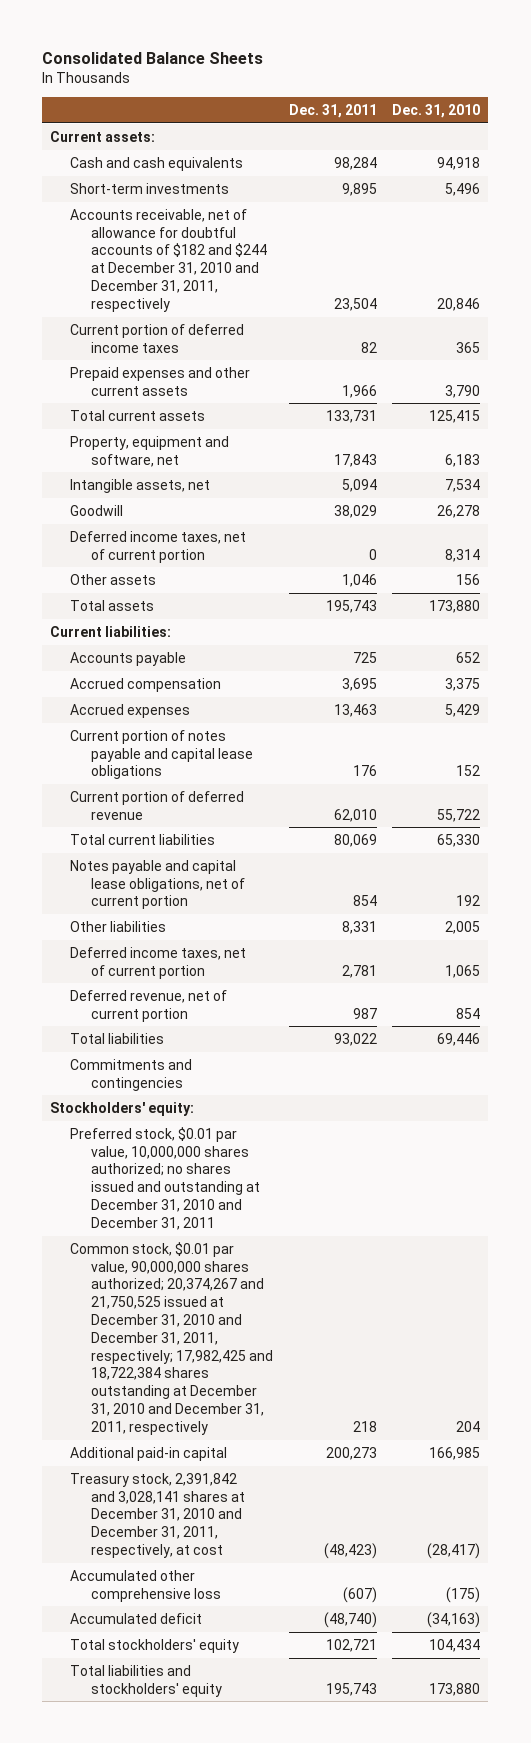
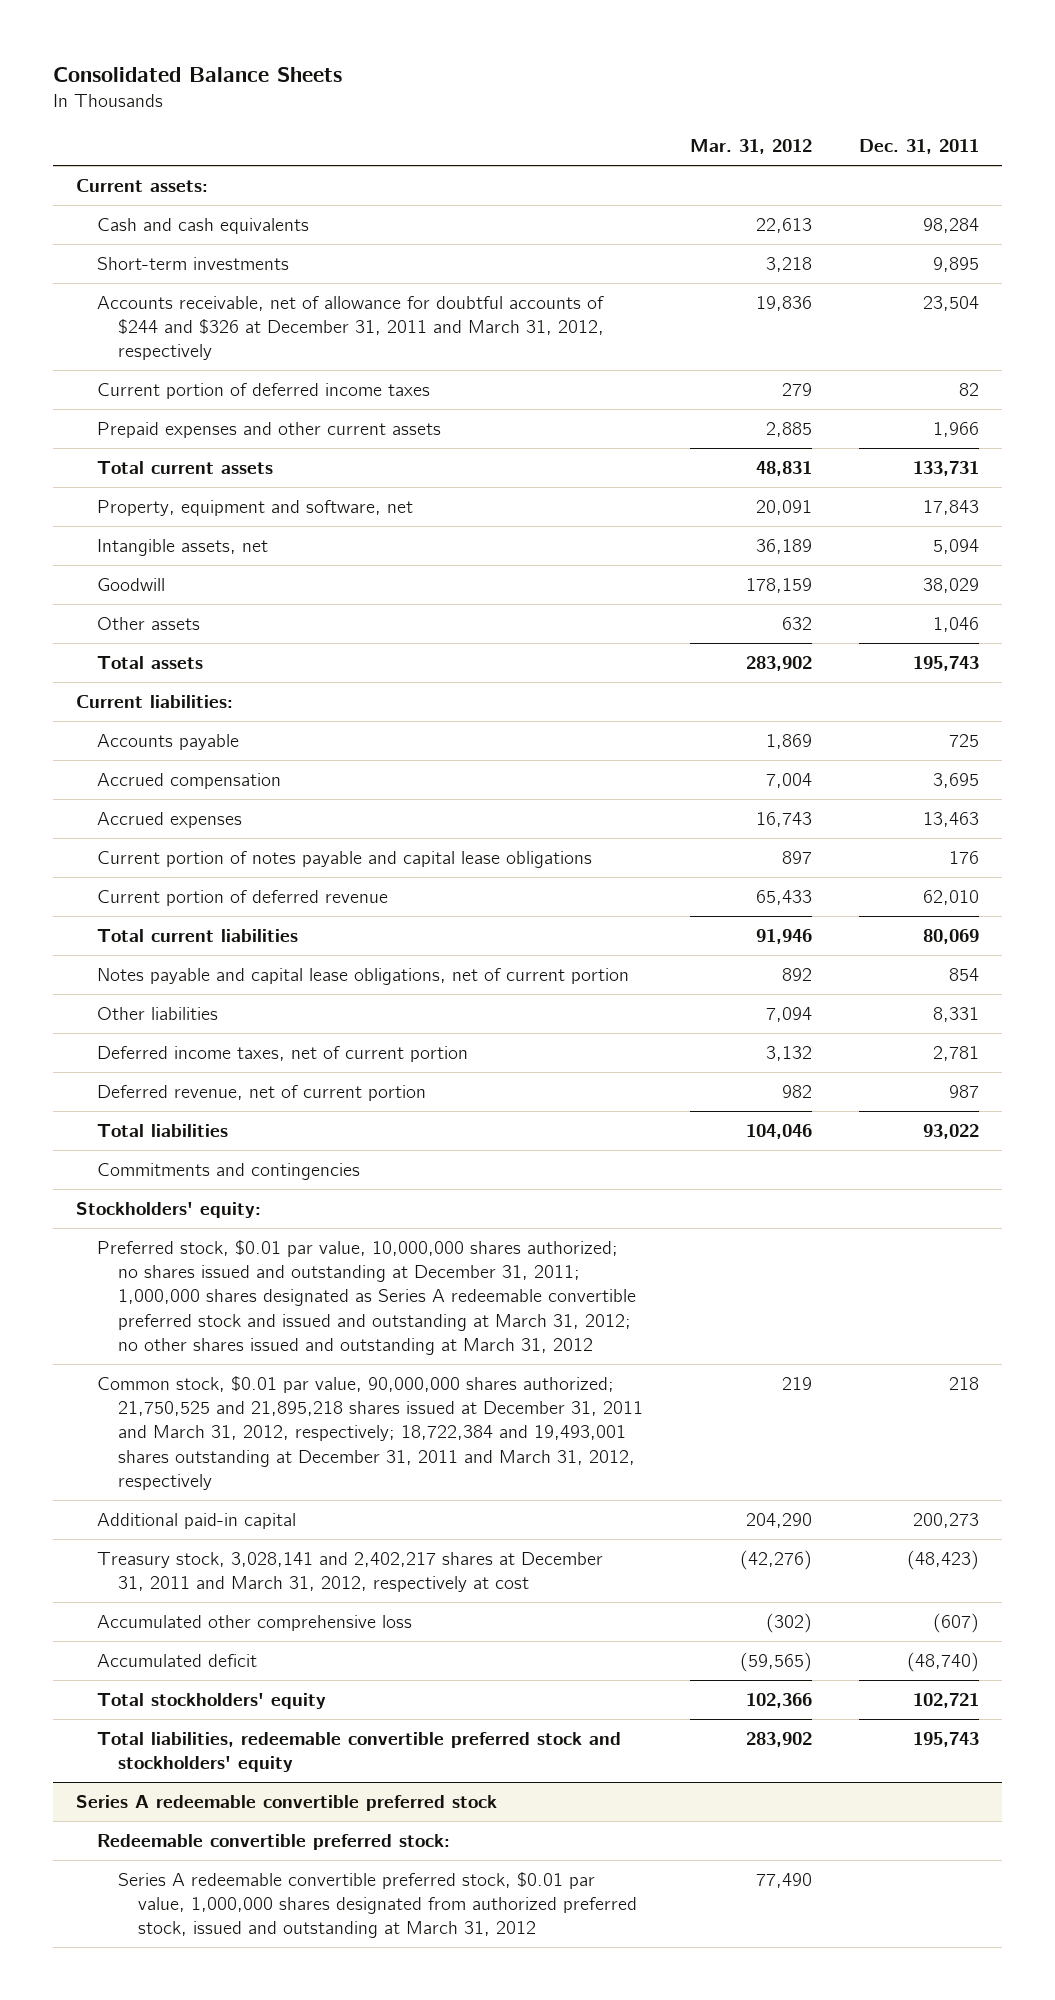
- | Dec. 31, 2011 | Dec. 31, 2010
+ | Mar. 31, 2012 | Dec. 31, 2011
- Accounts receivable, net of allowance for doubtful accounts of $182 and $244 at December 31, 2010 and December 31, 2011, respectively | 23,504 | 20,846
+ Accounts receivable, net of allowance for doubtful accounts of $244 and $326 at December 31, 2011 and March 31, 2012, respectively | 19,836 | 23,504
- Deferred income taxes, net of current portion | 0 | 8,314
- Preferred stock, $0.01 par value, 10,000,000 shares authorized; no shares issued and outstanding at December 31, 2010 and December 31, 2011
- Common stock, $0.01 par value, 90,000,000 shares authorized; 20,374,267 and 21,750,525 issued at December 31, 2010 and December 31, 2011, respectively; 17,982,425 and 18,722,384 shares outstanding at December 31, 2010 and December 31, 2011, respectively | 218 | 204
+ Preferred stock, $0.01 par value, 10,000,000 shares authorized; no shares issued and outstanding at December 31, 2011; 1,000,000 shares designated as Series A redeemable convertible preferred stock and issued and outstanding at March 31, 2012; no other shares issued and outstanding at March 31, 2012
+ Common stock, $0.01 par value, 90,000,000 shares authorized; 21,750,525 and 21,895,218 shares issued at December 31, 2011 and March 31, 2012, respectively; 18,722,384 and 19,493,001 shares outstanding at December 31, 2011 and March 31, 2012, respectively | 219 | 218
- Treasury stock, 2,391,842 and 3,028,141 shares at December 31, 2010 and December 31, 2011, respectively, at cost | (48,423) | (28,417)
+ Treasury stock, 3,028,141 and 2,402,217 shares at December 31, 2011 and March 31, 2012, respectively at cost | (42,276) | (48,423)
- Total liabilities and stockholders' equity | 195,743 | 173,880
+ Total liabilities, redeemable convertible preferred stock and stockholders' equity | 283,902 | 195,743
+ Series A redeemable convertible preferred stock
+ Redeemable convertible preferred stock:
+ Series A redeemable convertible preferred stock, $0.01 par value, 1,000,000 shares designated from authorized preferred stock, issued and outstanding at March 31, 2012 | 77,490 |

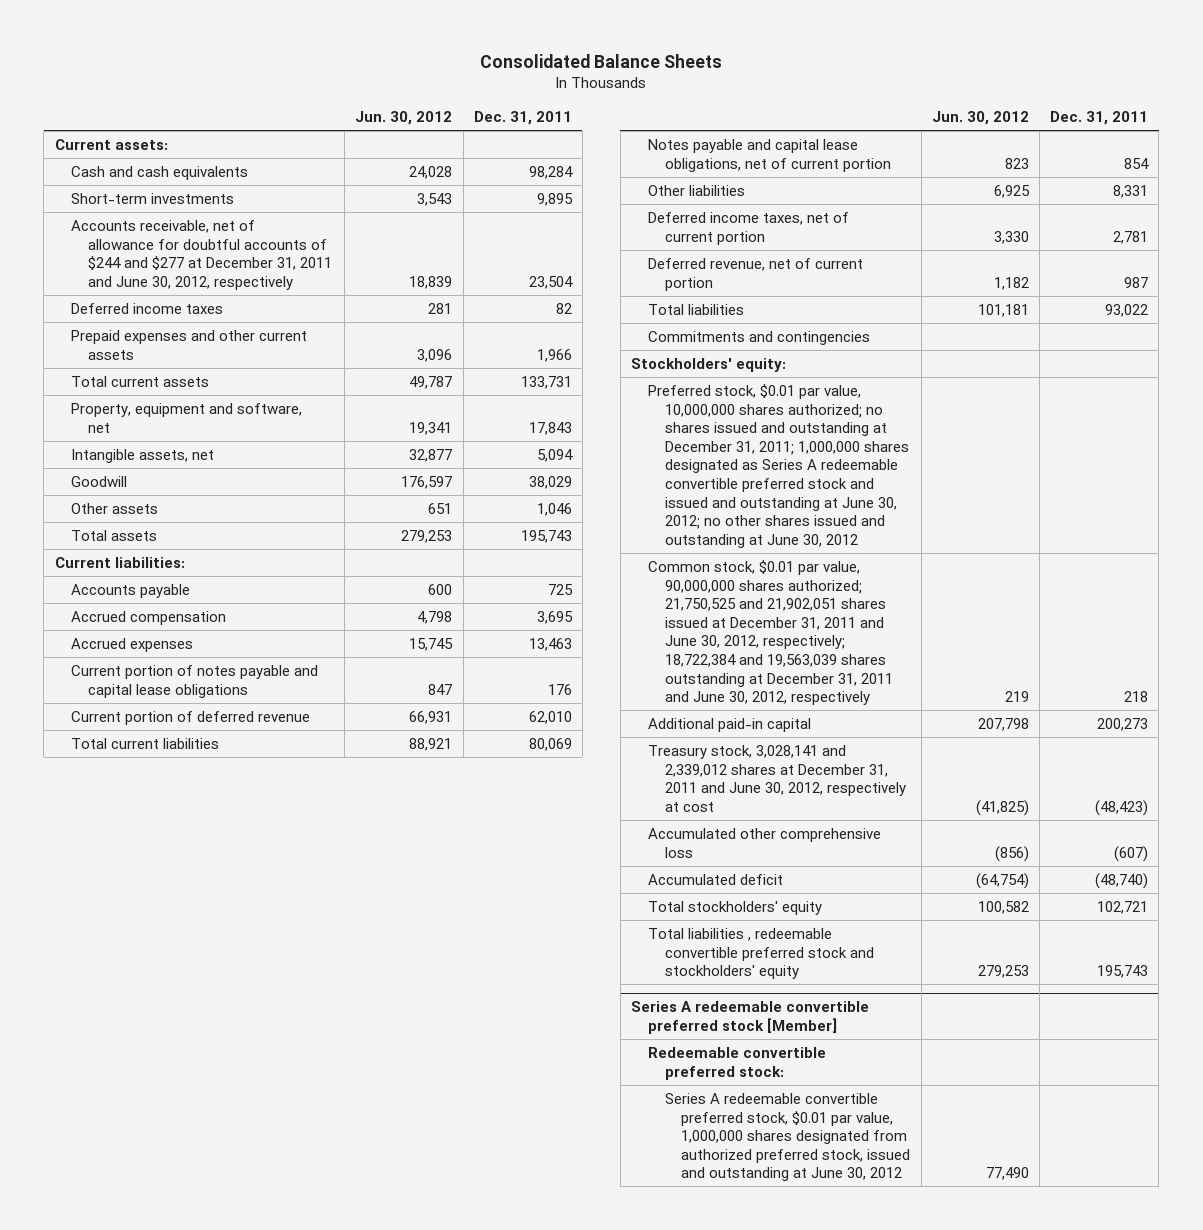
- | Mar. 31, 2012 | Dec. 31, 2011
+ | Jun. 30, 2012 | Dec. 31, 2011
- Accounts receivable, net of allowance for doubtful accounts of $244 and $326 at December 31, 2011 and March 31, 2012, respectively | 19,836 | 23,504
- Current portion of deferred income taxes | 279 | 82
+ Accounts receivable, net of allowance for doubtful accounts of $244 and $277 at December 31, 2011 and June 30, 2012, respectively | 18,839 | 23,504
+ Deferred income taxes | 281 | 82
- Preferred stock, $0.01 par value, 10,000,000 shares authorized; no shares issued and outstanding at December 31, 2011; 1,000,000 shares designated as Series A redeemable convertible preferred stock and issued and outstanding at March 31, 2012; no other shares issued and outstanding at March 31, 2012
- Common stock, $0.01 par value, 90,000,000 shares authorized; 21,750,525 and 21,895,218 shares issued at December 31, 2011 and March 31, 2012, respectively; 18,722,384 and 19,493,001 shares outstanding at December 31, 2011 and March 31, 2012, respectively | 219 | 218
+ Preferred stock, $0.01 par value, 10,000,000 shares authorized; no shares issued and outstanding at December 31, 2011; 1,000,000 shares designated as Series A redeemable convertible preferred stock and issued and outstanding at June 30, 2012; no other shares issued and outstanding at June 30, 2012
+ Common stock, $0.01 par value, 90,000,000 shares authorized; 21,750,525 and 21,902,051 shares issued at December 31, 2011 and June 30, 2012, respectively; 18,722,384 and 19,563,039 shares outstanding at December 31, 2011 and June 30, 2012, respectively | 219 | 218
- Treasury stock, 3,028,141 and 2,402,217 shares at December 31, 2011 and March 31, 2012, respectively at cost | (42,276) | (48,423)
+ Treasury stock, 3,028,141 and 2,339,012 shares at December 31, 2011 and June 30, 2012, respectively at cost | (41,825) | (48,423)
- Total liabilities, redeemable convertible preferred stock and stockholders' equity | 283,902 | 195,743
- Series A redeemable convertible preferred stock
+ Total liabilities , redeemable convertible preferred stock and stockholders' equity | 279,253 | 195,743
+ Series A redeemable convertible preferred stock [Member]
- Series A redeemable convertible preferred stock, $0.01 par value, 1,000,000 shares designated from authorized preferred stock, issued and outstanding at March 31, 2012 | 77,490 |
+ Series A redeemable convertible preferred stock, $0.01 par value, 1,000,000 shares designated from authorized preferred stock, issued and outstanding at June 30, 2012 | 77,490 |

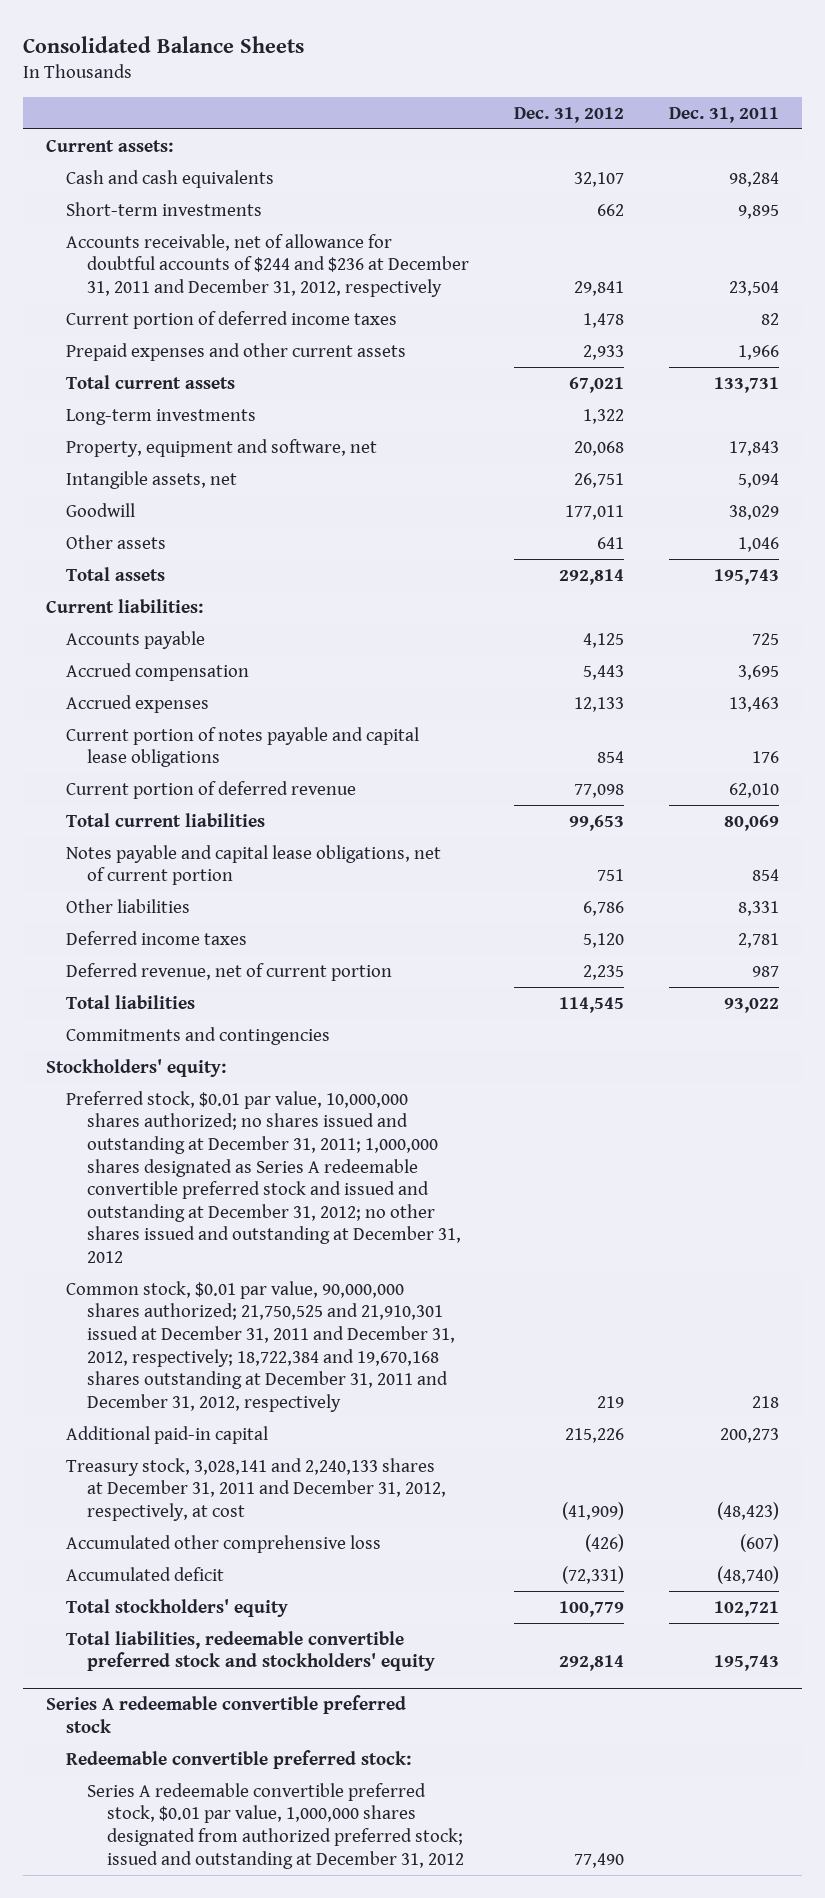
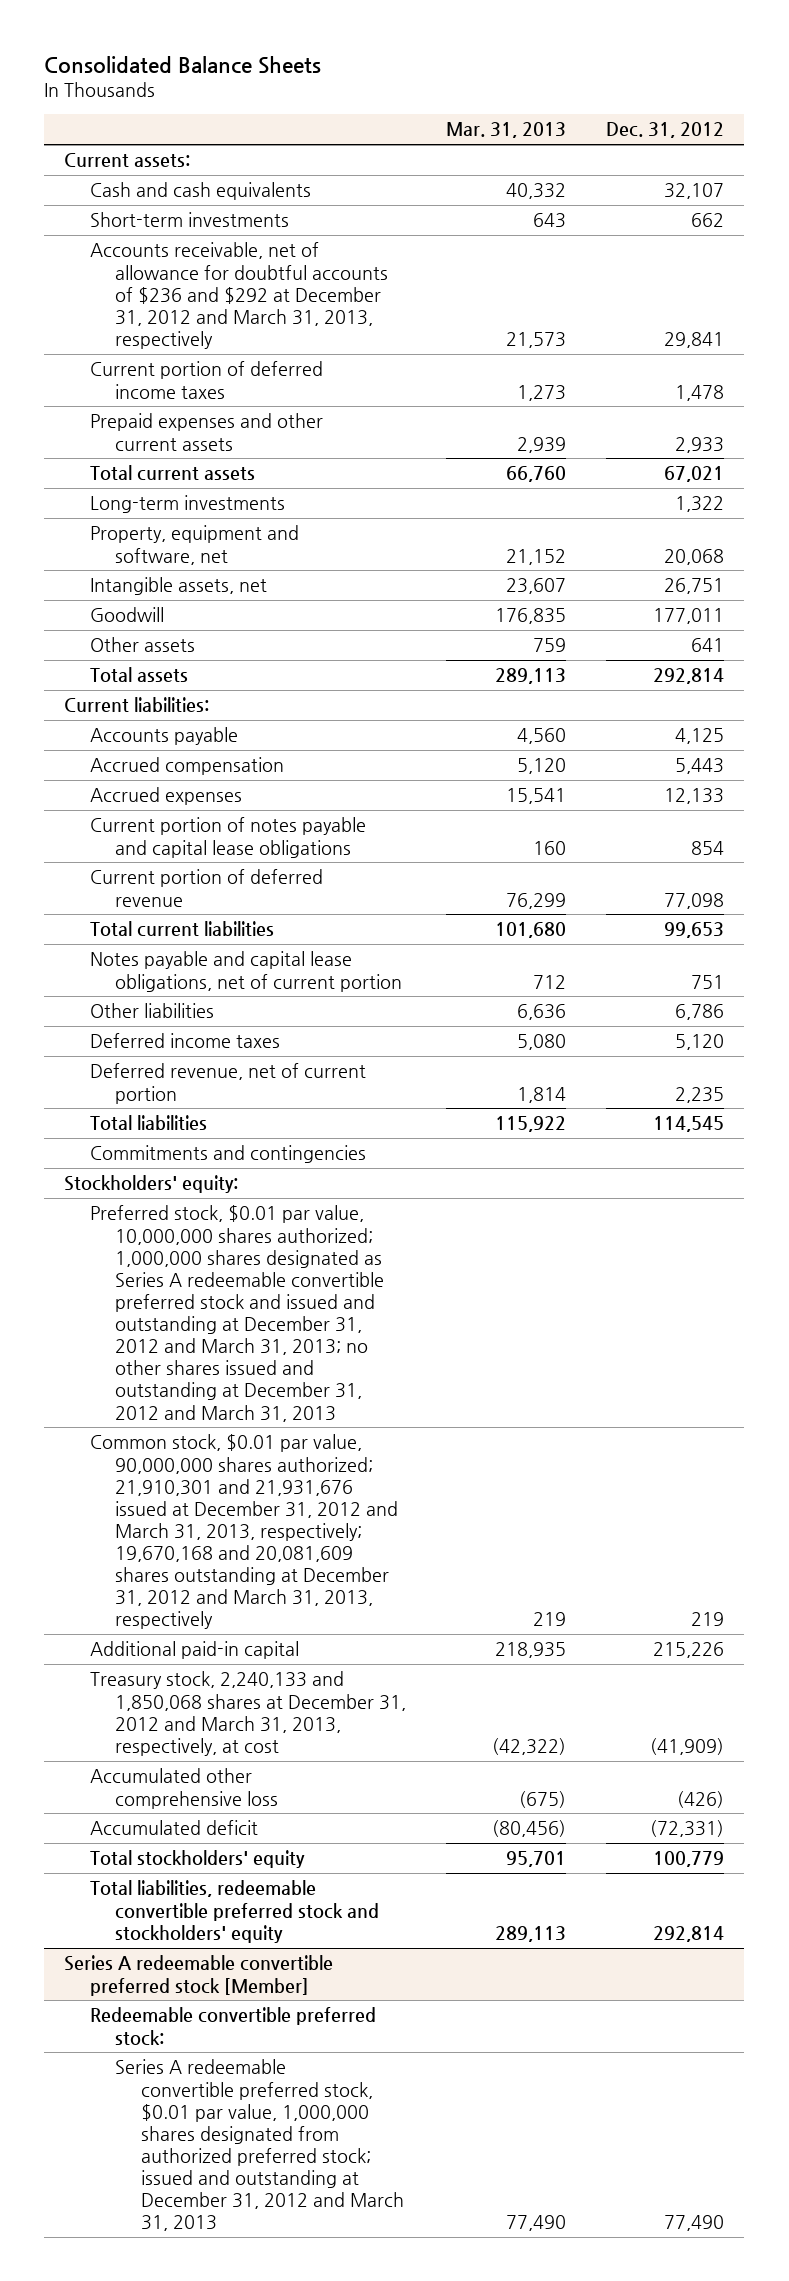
- | Dec. 31, 2012 | Dec. 31, 2011
+ | Mar. 31, 2013 | Dec. 31, 2012
- Accounts receivable, net of allowance for doubtful accounts of $244 and $236 at December 31, 2011 and December 31, 2012, respectively | 29,841 | 23,504
+ Accounts receivable, net of allowance for doubtful accounts of $236 and $292 at December 31, 2012 and March 31, 2013, respectively | 21,573 | 29,841
- Preferred stock, $0.01 par value, 10,000,000 shares authorized; no shares issued and outstanding at December 31, 2011; 1,000,000 shares designated as Series A redeemable convertible preferred stock and issued and outstanding at December 31, 2012; no other shares issued and outstanding at December 31, 2012
- Common stock, $0.01 par value, 90,000,000 shares authorized; 21,750,525 and 21,910,301 issued at December 31, 2011 and December 31, 2012, respectively; 18,722,384 and 19,670,168 shares outstanding at December 31, 2011 and December 31, 2012, respectively | 219 | 218
+ Preferred stock, $0.01 par value, 10,000,000 shares authorized; 1,000,000 shares designated as Series A redeemable convertible preferred stock and issued and outstanding at December 31, 2012 and March 31, 2013; no other shares issued and outstanding at December 31, 2012 and March 31, 2013
+ Common stock, $0.01 par value, 90,000,000 shares authorized; 21,910,301 and 21,931,676 issued at December 31, 2012 and March 31, 2013, respectively; 19,670,168 and 20,081,609 shares outstanding at December 31, 2012 and March 31, 2013, respectively | 219 | 219
- Treasury stock, 3,028,141 and 2,240,133 shares at December 31, 2011 and December 31, 2012, respectively, at cost | (41,909) | (48,423)
+ Treasury stock, 2,240,133 and 1,850,068 shares at December 31, 2012 and March 31, 2013, respectively, at cost | (42,322) | (41,909)
- Series A redeemable convertible preferred stock
+ Series A redeemable convertible preferred stock [Member]
- Series A redeemable convertible preferred stock, $0.01 par value, 1,000,000 shares designated from authorized preferred stock; issued and outstanding at December 31, 2012 | 77,490 |
+ Series A redeemable convertible preferred stock, $0.01 par value, 1,000,000 shares designated from authorized preferred stock; issued and outstanding at December 31, 2012 and March 31, 2013 | 77,490 | 77,490

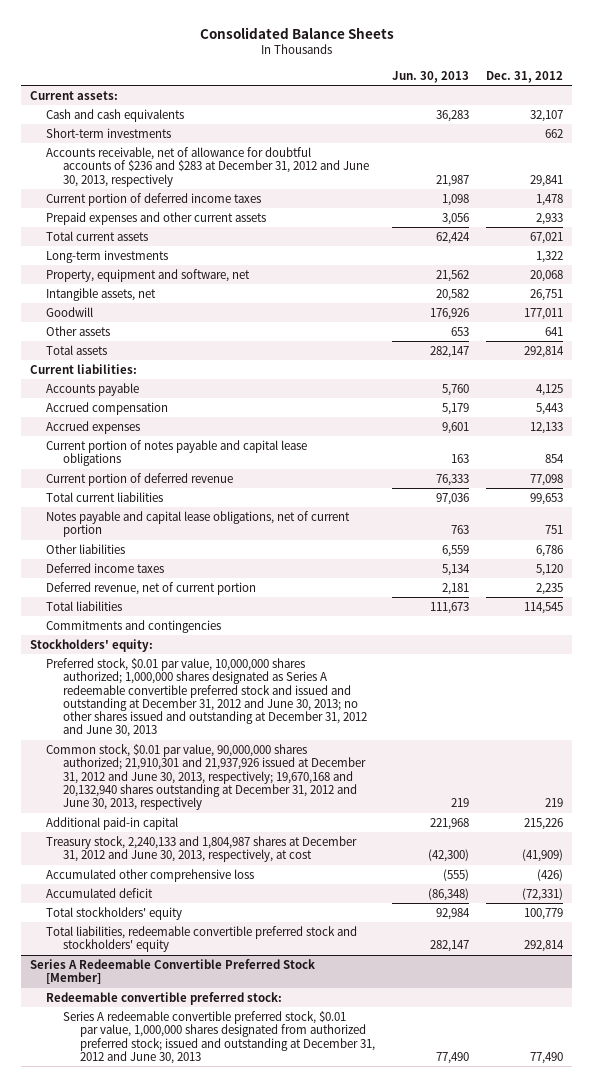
- | Mar. 31, 2013 | Dec. 31, 2012
+ | Jun. 30, 2013 | Dec. 31, 2012
- Accounts receivable, net of allowance for doubtful accounts of $236 and $292 at December 31, 2012 and March 31, 2013, respectively | 21,573 | 29,841
+ Accounts receivable, net of allowance for doubtful accounts of $236 and $283 at December 31, 2012 and June 30, 2013, respectively | 21,987 | 29,841
- Preferred stock, $0.01 par value, 10,000,000 shares authorized; 1,000,000 shares designated as Series A redeemable convertible preferred stock and issued and outstanding at December 31, 2012 and March 31, 2013; no other shares issued and outstanding at December 31, 2012 and March 31, 2013
- Common stock, $0.01 par value, 90,000,000 shares authorized; 21,910,301 and 21,931,676 issued at December 31, 2012 and March 31, 2013, respectively; 19,670,168 and 20,081,609 shares outstanding at December 31, 2012 and March 31, 2013, respectively | 219 | 219
+ Preferred stock, $0.01 par value, 10,000,000 shares authorized; 1,000,000 shares designated as Series A redeemable convertible preferred stock and issued and outstanding at December 31, 2012 and June 30, 2013; no other shares issued and outstanding at December 31, 2012 and June 30, 2013
+ Common stock, $0.01 par value, 90,000,000 shares authorized; 21,910,301 and 21,937,926 issued at December 31, 2012 and June 30, 2013, respectively; 19,670,168 and 20,132,940 shares outstanding at December 31, 2012 and June 30, 2013, respectively | 219 | 219
- Treasury stock, 2,240,133 and 1,850,068 shares at December 31, 2012 and March 31, 2013, respectively, at cost | (42,322) | (41,909)
+ Treasury stock, 2,240,133 and 1,804,987 shares at December 31, 2012 and June 30, 2013, respectively, at cost | (42,300) | (41,909)
- Series A redeemable convertible preferred stock [Member]
+ Series A Redeemable Convertible Preferred Stock [Member]
- Series A redeemable convertible preferred stock, $0.01 par value, 1,000,000 shares designated from authorized preferred stock; issued and outstanding at December 31, 2012 and March 31, 2013 | 77,490 | 77,490
+ Series A redeemable convertible preferred stock, $0.01 par value, 1,000,000 shares designated from authorized preferred stock; issued and outstanding at December 31, 2012 and June 30, 2013 | 77,490 | 77,490

